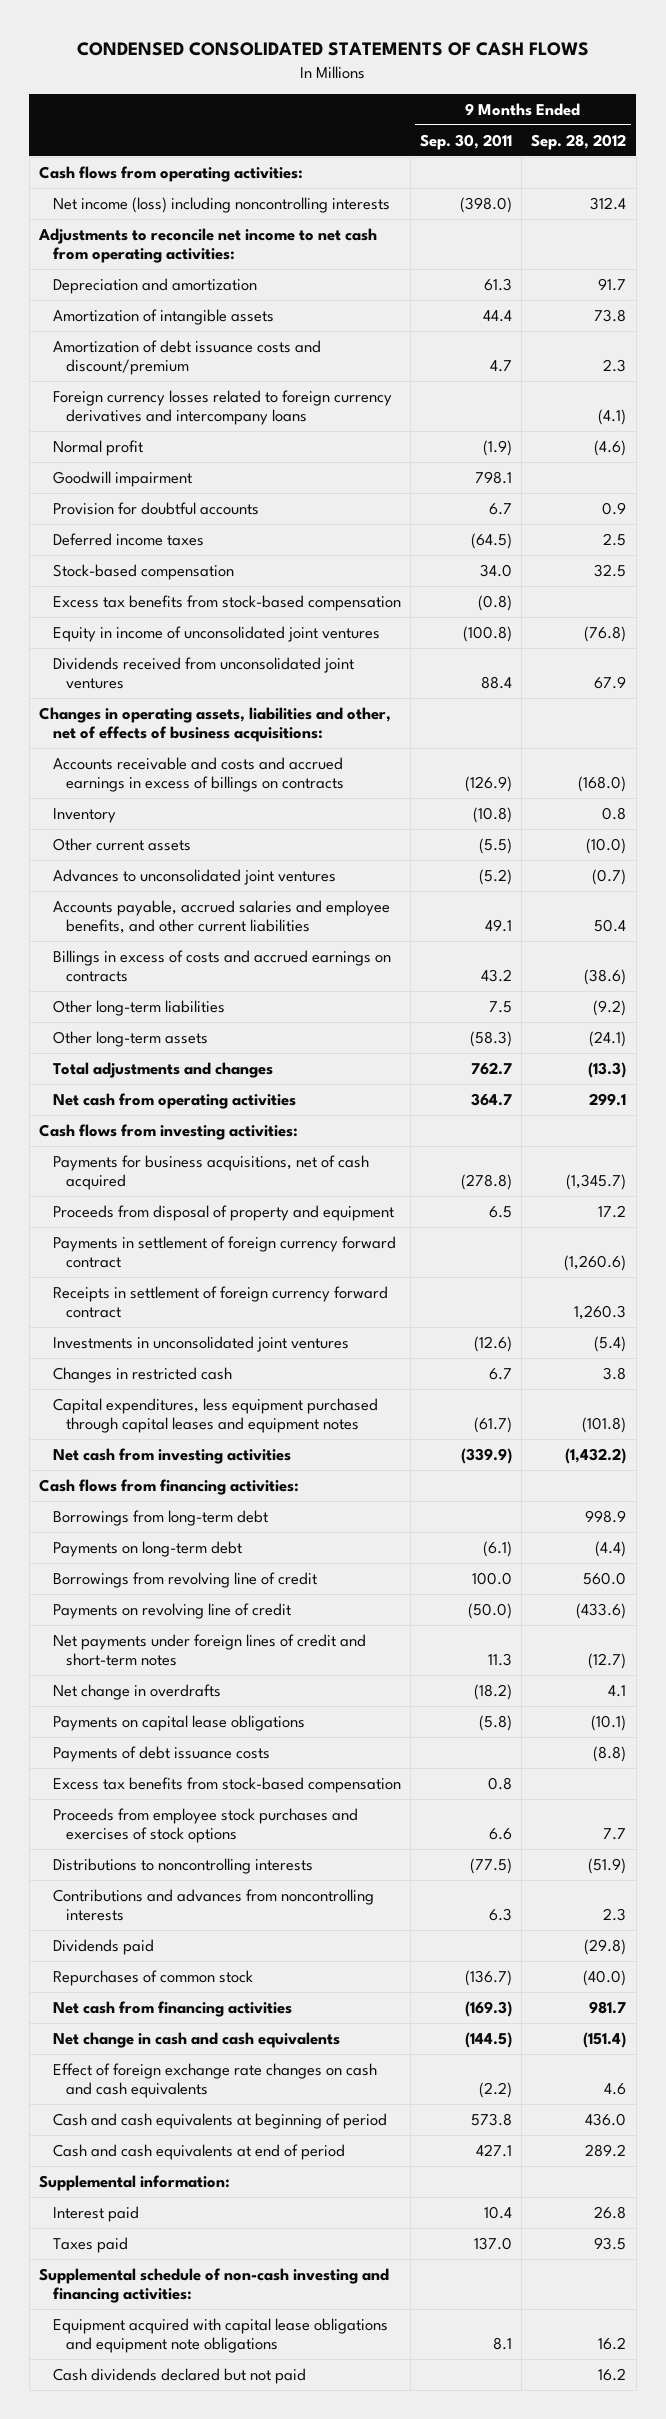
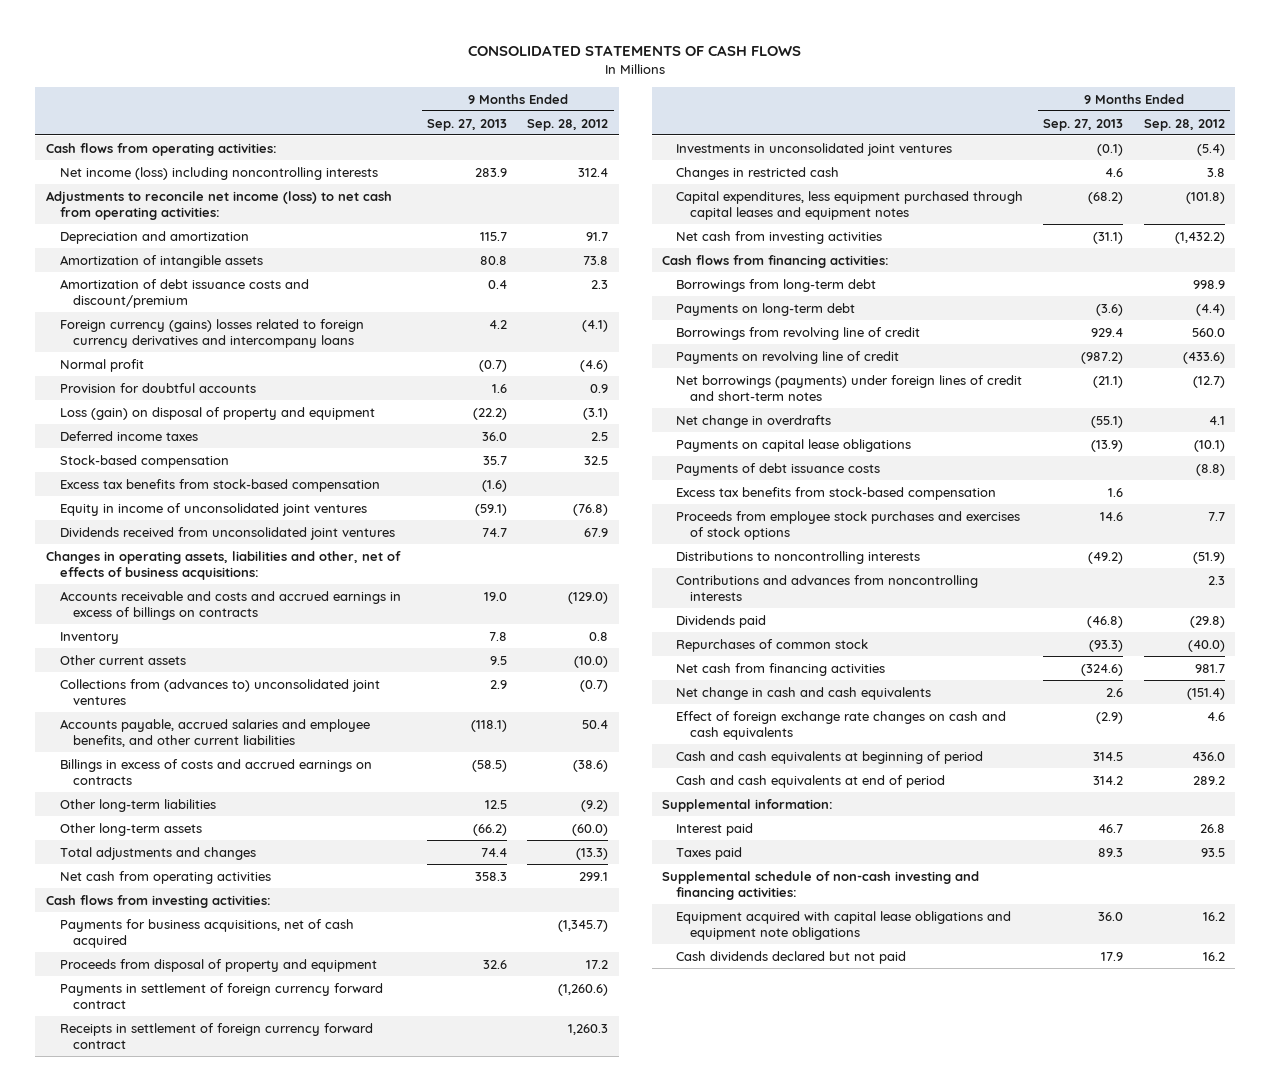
- CONDENSED CONSOLIDATED STATEMENTS OF CASH FLOWS
+ CONSOLIDATED STATEMENTS OF CASH FLOWS
- | 9 Months Ended Sep. 30, 2011 | 9 Months Ended Sep. 28, 2012
+ | 9 Months Ended Sep. 27, 2013 | 9 Months Ended Sep. 28, 2012
- Adjustments to reconcile net income to net cash from operating activities:
+ Adjustments to reconcile net income (loss) to net cash from operating activities:
- Foreign currency losses related to foreign currency derivatives and intercompany loans | | (4.1)
+ Foreign currency (gains) losses related to foreign currency derivatives and intercompany loans | 4.2 | (4.1)
- Goodwill impairment | 798.1 |
+ Loss (gain) on disposal of property and equipment | (22.2) | (3.1)
- Accounts receivable and costs and accrued earnings in excess of billings on contracts | (126.9) | (168.0)
+ Accounts receivable and costs and accrued earnings in excess of billings on contracts | 19.0 | (129.0)
- Advances to unconsolidated joint ventures | (5.2) | (0.7)
+ Collections from (advances to) unconsolidated joint ventures | 2.9 | (0.7)
- Other long-term assets | (58.3) | (24.1)
+ Other long-term assets | (66.2) | (60.0)
- Net payments under foreign lines of credit and short-term notes | 11.3 | (12.7)
+ Net borrowings (payments) under foreign lines of credit and short-term notes | (21.1) | (12.7)

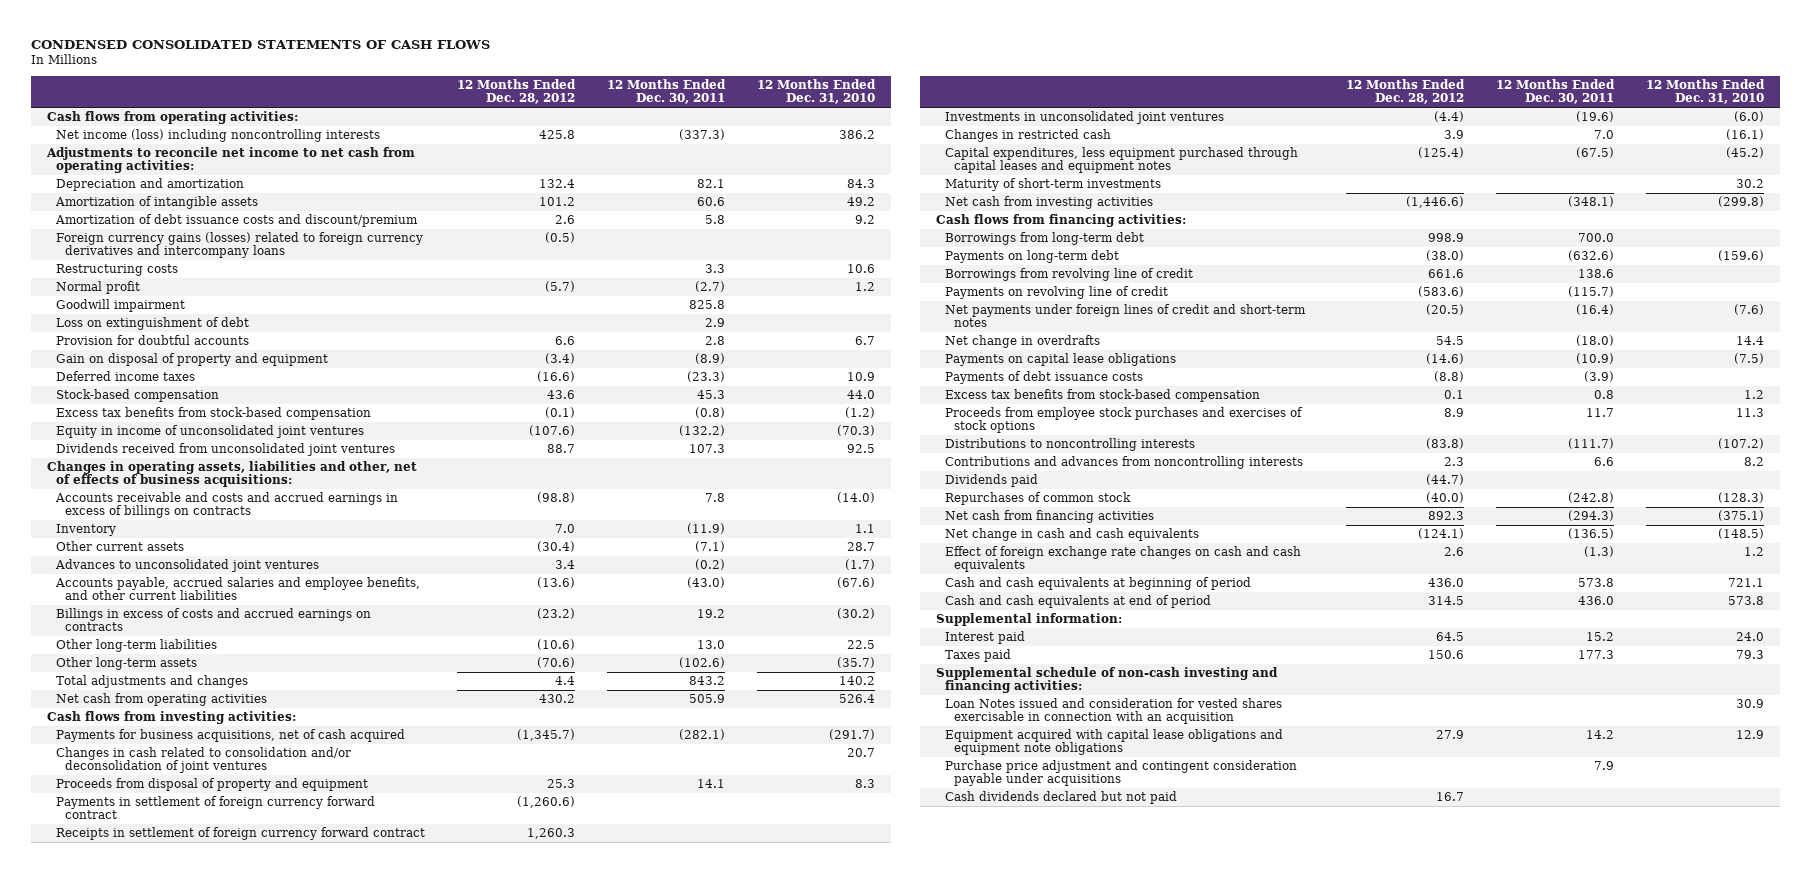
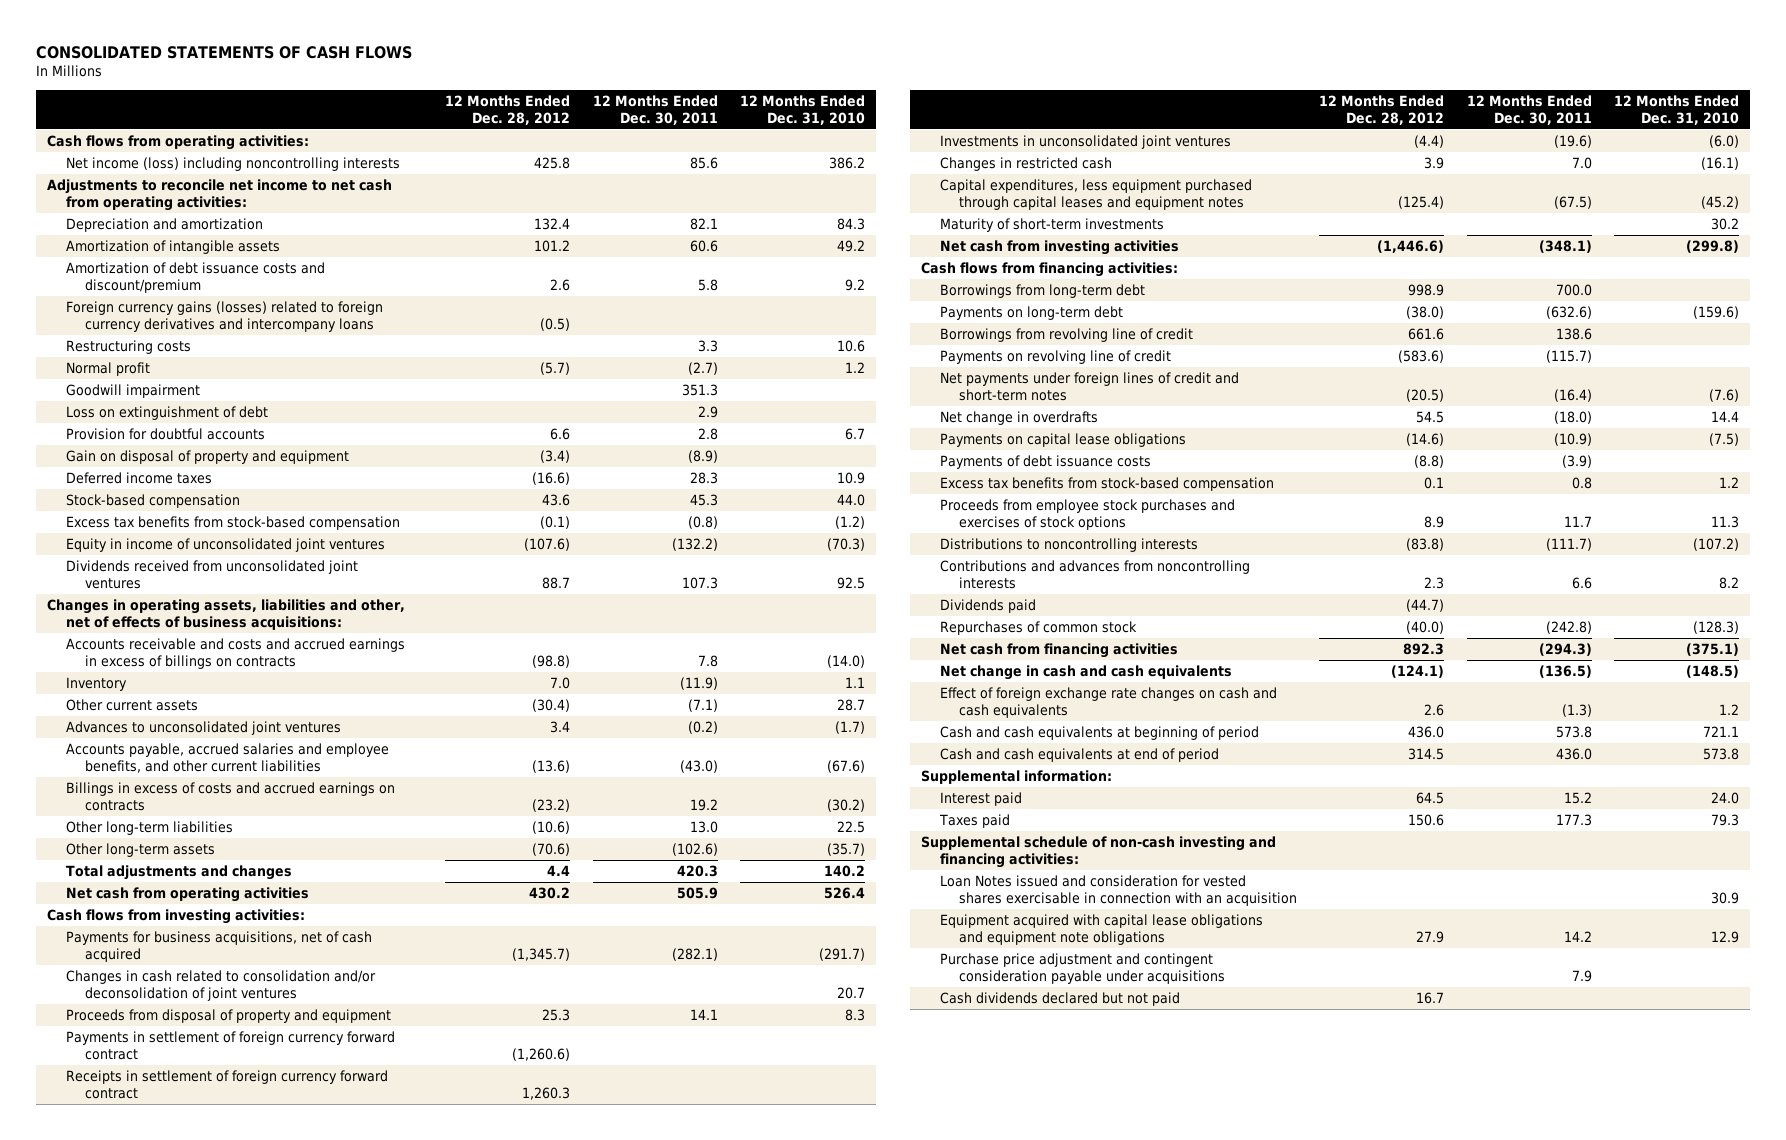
- CONDENSED CONSOLIDATED STATEMENTS OF CASH FLOWS
+ CONSOLIDATED STATEMENTS OF CASH FLOWS
- Net income (loss) including noncontrolling interests | 425.8 | (337.3) | 386.2
+ Net income (loss) including noncontrolling interests | 425.8 | 85.6 | 386.2
- Goodwill impairment | | 825.8 |
+ Goodwill impairment | | 351.3 |
- Deferred income taxes | (16.6) | (23.3) | 10.9
+ Deferred income taxes | (16.6) | 28.3 | 10.9
- Total adjustments and changes | 4.4 | 843.2 | 140.2
+ Total adjustments and changes | 4.4 | 420.3 | 140.2

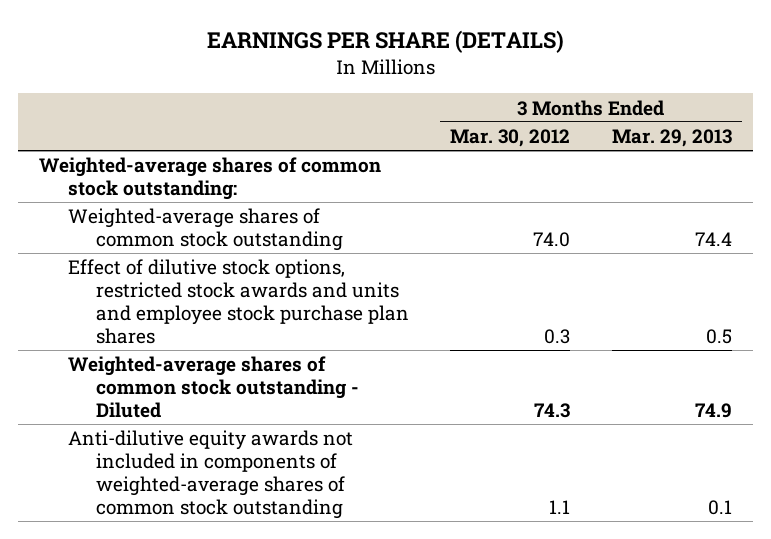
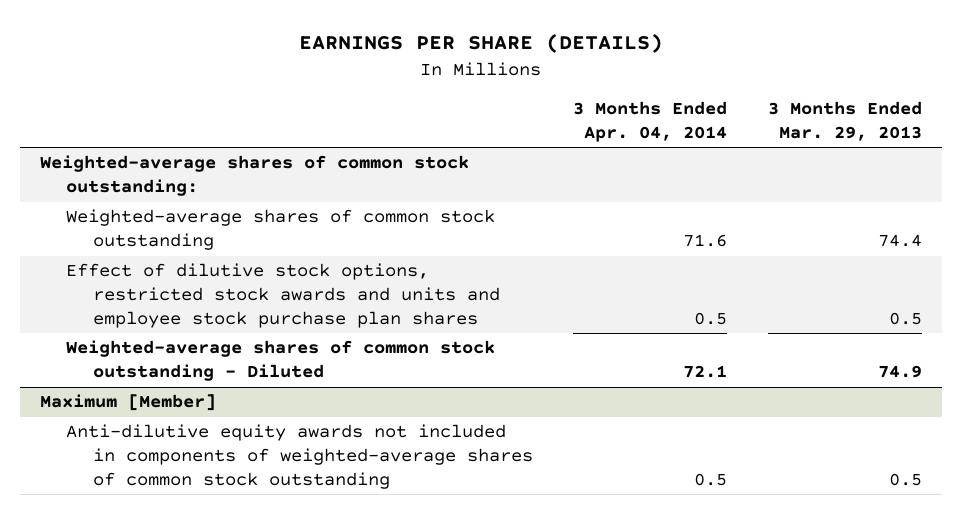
- | 3 Months Ended Mar. 30, 2012 | 3 Months Ended Mar. 29, 2013
+ | 3 Months Ended Apr. 04, 2014 | 3 Months Ended Mar. 29, 2013
- Anti-dilutive equity awards not included in components of weighted-average shares of common stock outstanding | 1.1 | 0.1
+ Maximum [Member]
+ Anti-dilutive equity awards not included in components of weighted-average shares of common stock outstanding | 0.5 | 0.5

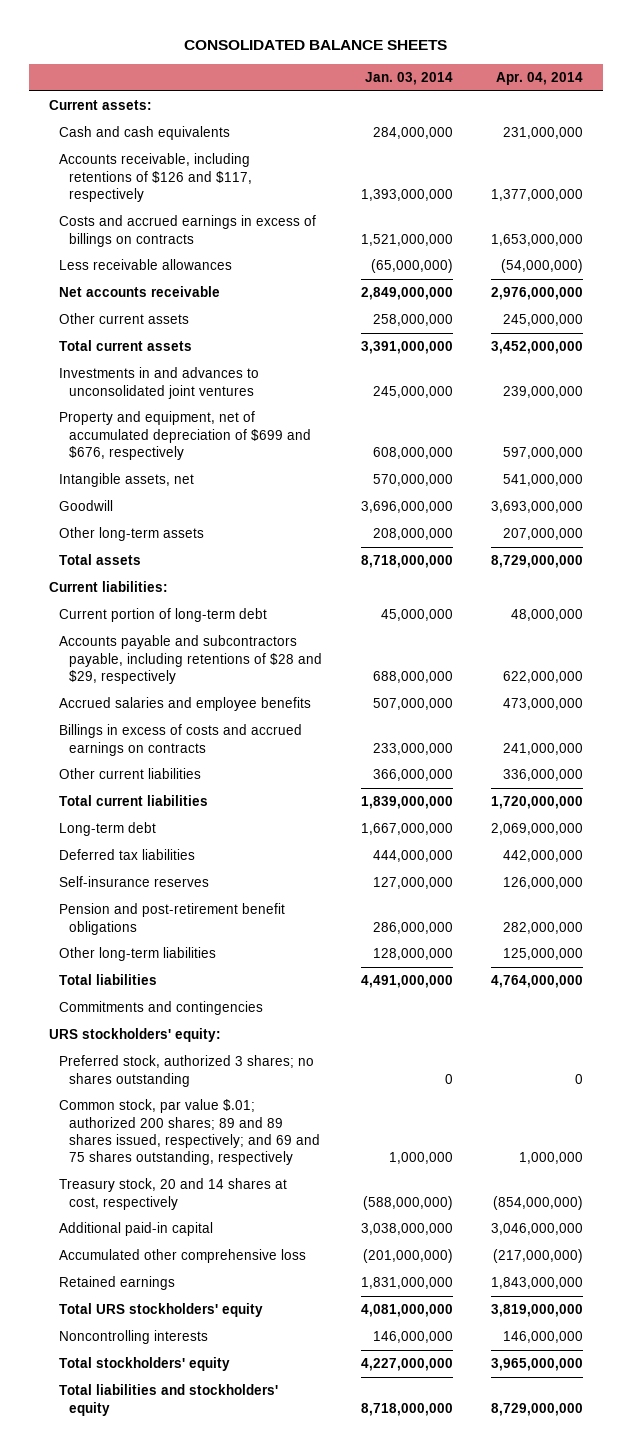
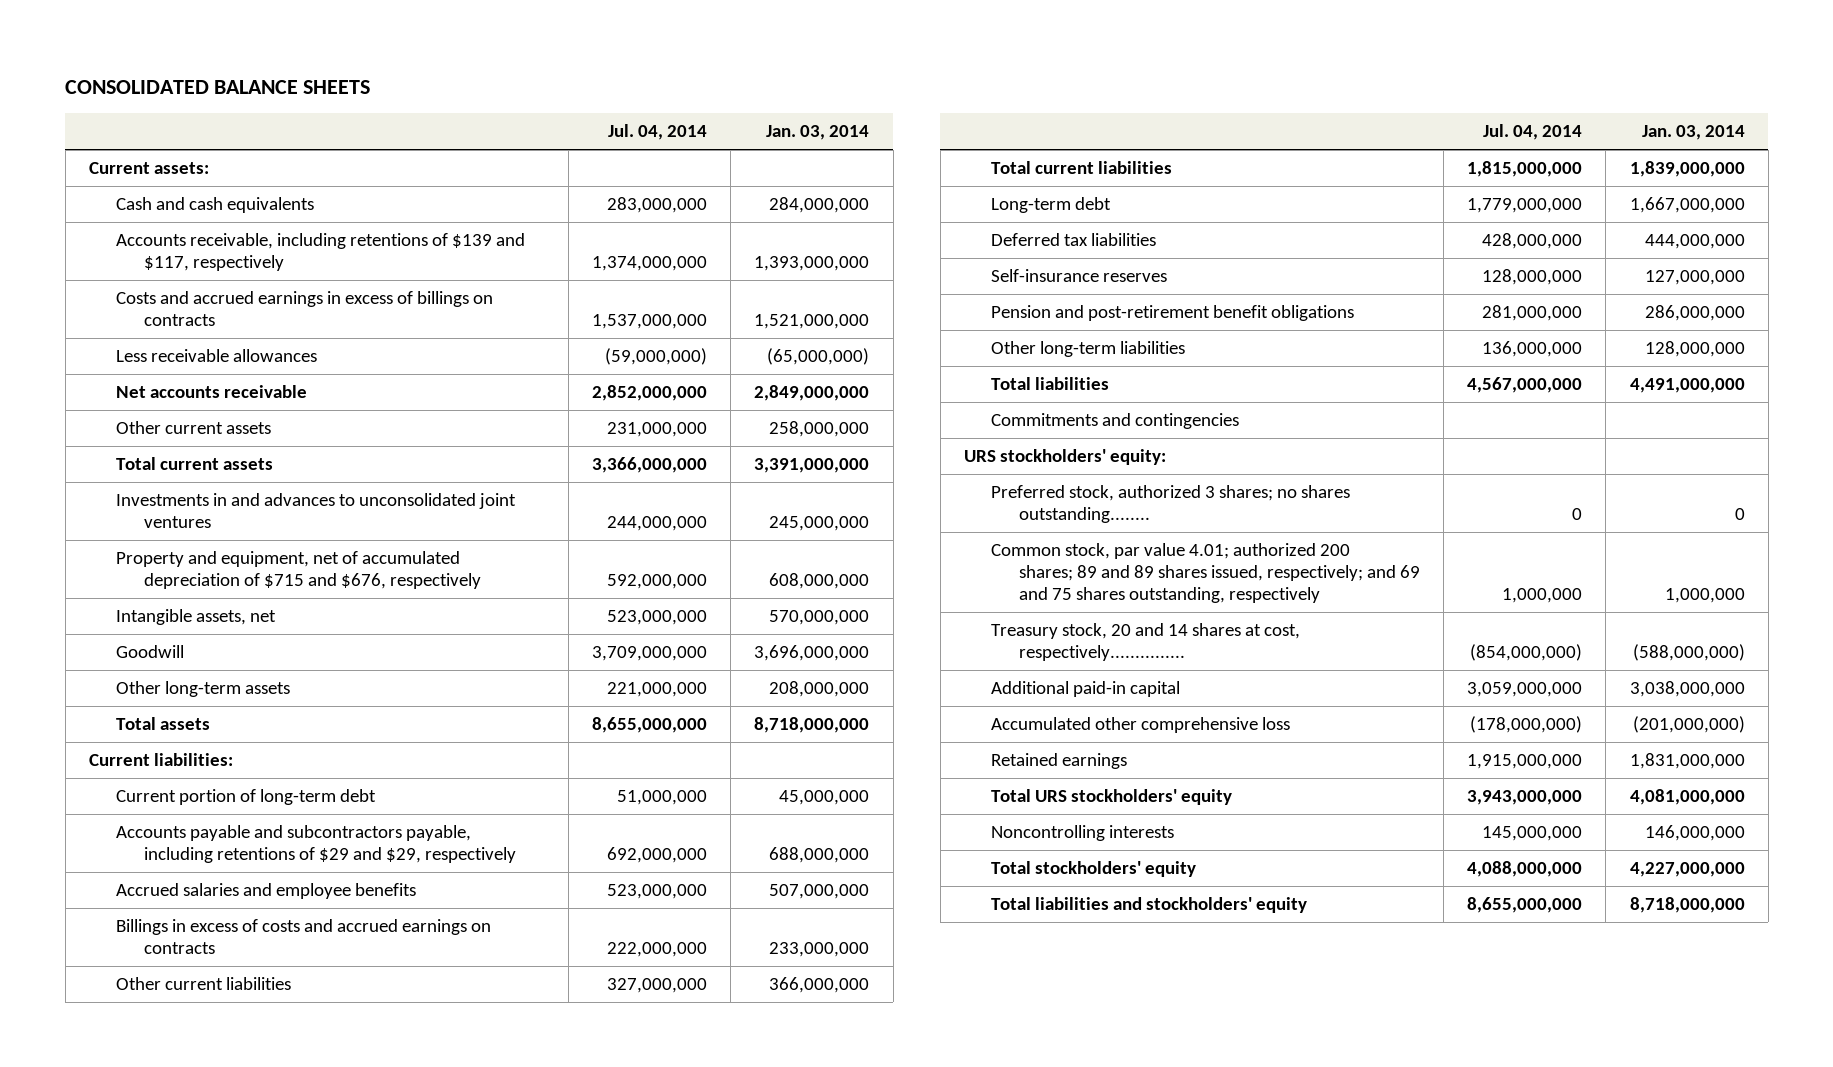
- | Jan. 03, 2014 | Apr. 04, 2014
+ | Jul. 04, 2014 | Jan. 03, 2014
- Accounts receivable, including retentions of $126 and $117, respectively | 1,393,000,000 | 1,377,000,000
+ Accounts receivable, including retentions of $139 and $117, respectively | 1,374,000,000 | 1,393,000,000
- Property and equipment, net of accumulated depreciation of $699 and $676, respectively | 608,000,000 | 597,000,000
+ Property and equipment, net of accumulated depreciation of $715 and $676, respectively | 592,000,000 | 608,000,000
- Accounts payable and subcontractors payable, including retentions of $28 and $29, respectively | 688,000,000 | 622,000,000
+ Accounts payable and subcontractors payable, including retentions of $29 and $29, respectively | 692,000,000 | 688,000,000
- Preferred stock, authorized 3 shares; no shares outstanding | 0 | 0
- Common stock, par value $.01; authorized 200 shares; 89 and 89 shares issued, respectively; and 69 and 75 shares outstanding, respectively | 1,000,000 | 1,000,000
- Treasury stock, 20 and 14 shares at cost, respectively | (588,000,000) | (854,000,000)
+ Preferred stock, authorized 3 shares; no shares outstanding........ | 0 | 0
+ Common stock, par value 4.01; authorized 200 shares; 89 and 89 shares issued, respectively; and 69 and 75 shares outstanding, respectively | 1,000,000 | 1,000,000
+ Treasury stock, 20 and 14 shares at cost, respectively............... | (854,000,000) | (588,000,000)

